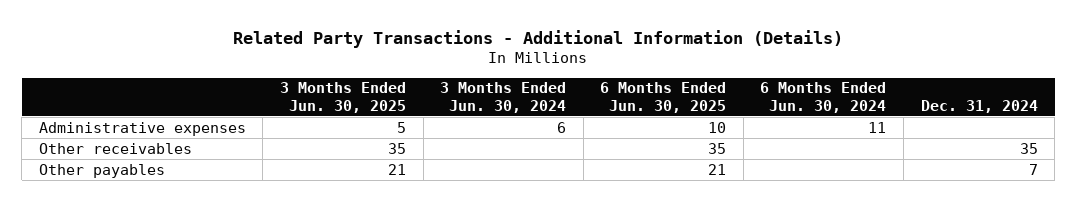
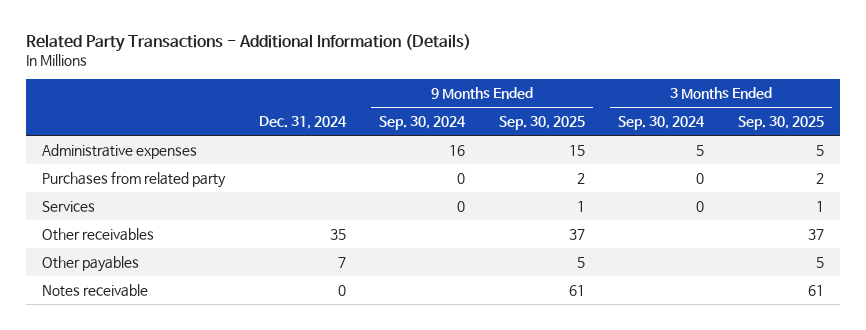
- | 3 Months Ended Jun. 30, 2025 | 3 Months Ended Jun. 30, 2024 | 6 Months Ended Jun. 30, 2025 | 6 Months Ended Jun. 30, 2024 | Dec. 31, 2024
+ | Dec. 31, 2024 | 9 Months Ended Sep. 30, 2024 | 9 Months Ended Sep. 30, 2025 | 3 Months Ended Sep. 30, 2024 | 3 Months Ended Sep. 30, 2025
+ Purchases from related party | | 0 | 2 | 0 | 2
+ Services | | 0 | 1 | 0 | 1
+ Notes receivable | 0 | | 61 | | 61

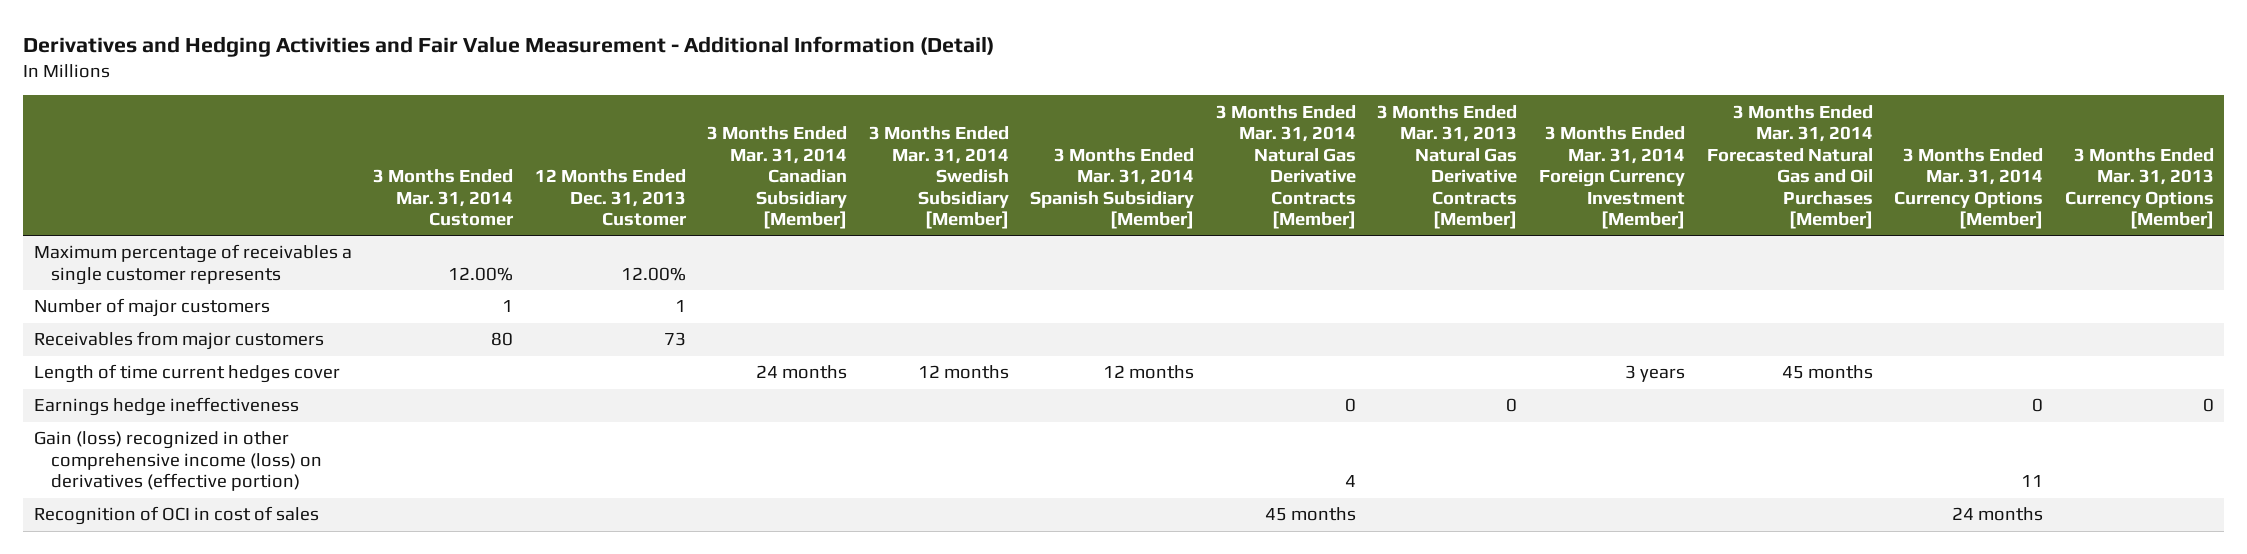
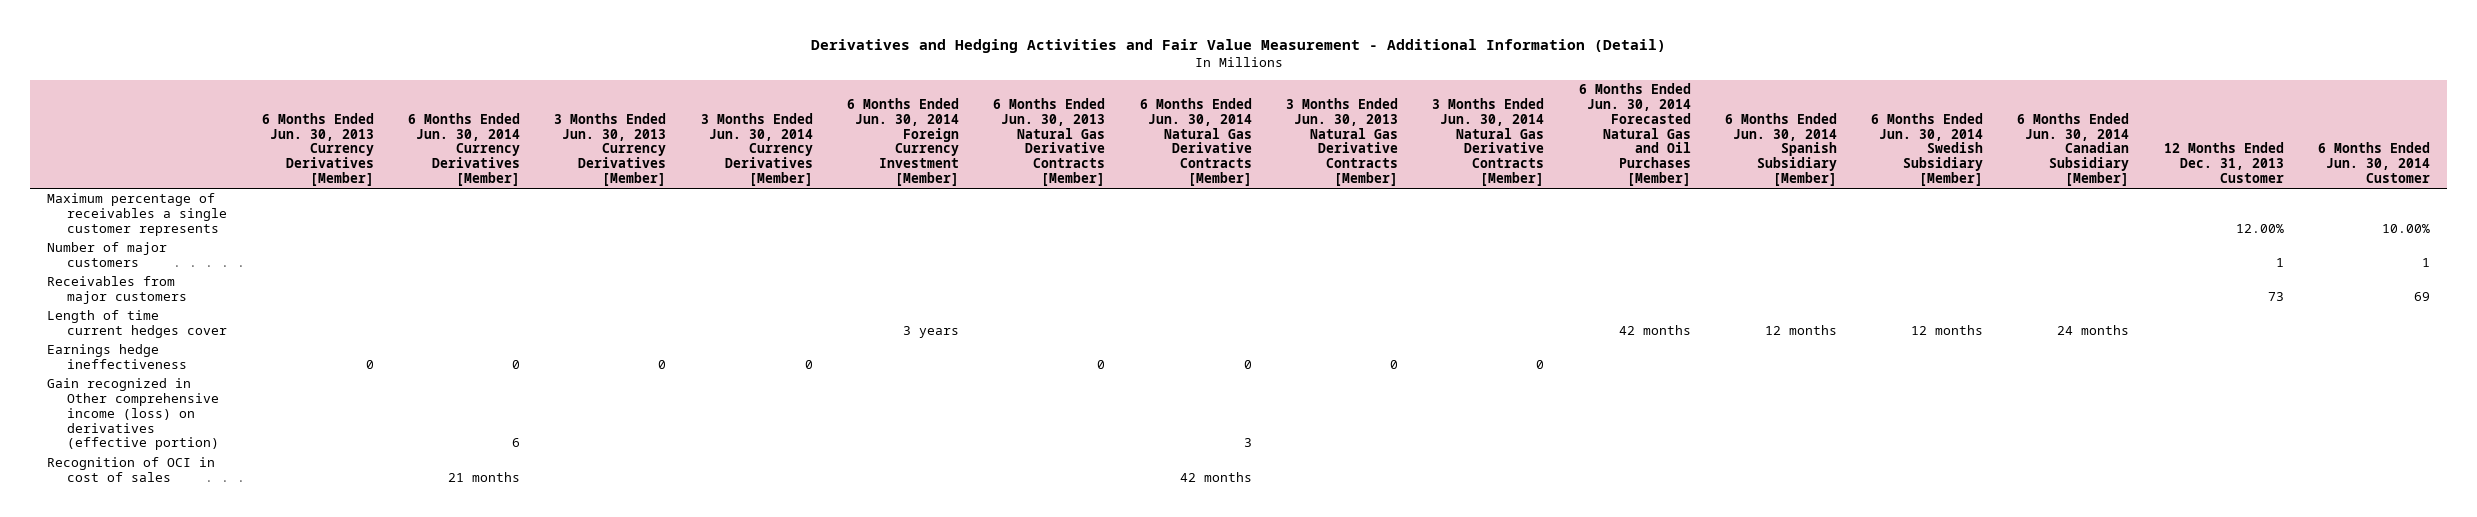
- | 3 Months Ended Mar. 31, 2014 Customer | 12 Months Ended Dec. 31, 2013 Customer | 3 Months Ended Mar. 31, 2014 Canadian Subsidiary [Member] | 3 Months Ended Mar. 31, 2014 Swedish Subsidiary [Member] | 3 Months Ended Mar. 31, 2014 Spanish Subsidiary [Member] | 3 Months Ended Mar. 31, 2014 Natural Gas Derivative Contracts [Member] | 3 Months Ended Mar. 31, 2013 Natural Gas Derivative Contracts [Member] | 3 Months Ended Mar. 31, 2014 Foreign Currency Investment [Member] | 3 Months Ended Mar. 31, 2014 Forecasted Natural Gas and Oil Purchases [Member] | 3 Months Ended Mar. 31, 2014 Currency Options [Member] | 3 Months Ended Mar. 31, 2013 Currency Options [Member]
+ | 6 Months Ended Jun. 30, 2013 Currency Derivatives [Member] | 6 Months Ended Jun. 30, 2014 Currency Derivatives [Member] | 3 Months Ended Jun. 30, 2013 Currency Derivatives [Member] | 3 Months Ended Jun. 30, 2014 Currency Derivatives [Member] | 6 Months Ended Jun. 30, 2014 Foreign Currency Investment [Member] | 6 Months Ended Jun. 30, 2013 Natural Gas Derivative Contracts [Member] | 6 Months Ended Jun. 30, 2014 Natural Gas Derivative Contracts [Member] | 3 Months Ended Jun. 30, 2013 Natural Gas Derivative Contracts [Member] | 3 Months Ended Jun. 30, 2014 Natural Gas Derivative Contracts [Member] | 6 Months Ended Jun. 30, 2014 Forecasted Natural Gas and Oil Purchases [Member] | 6 Months Ended Jun. 30, 2014 Spanish Subsidiary [Member] | 6 Months Ended Jun. 30, 2014 Swedish Subsidiary [Member] | 6 Months Ended Jun. 30, 2014 Canadian Subsidiary [Member] | 12 Months Ended Dec. 31, 2013 Customer | 6 Months Ended Jun. 30, 2014 Customer
- Gain (loss) recognized in other comprehensive income (loss) on derivatives (effective portion) | | | | | | 4 | | | | 11 |
+ Gain recognized in Other comprehensive income (loss) on derivatives (effective portion) | | 6 | | | | | 3 | | | | | | | |

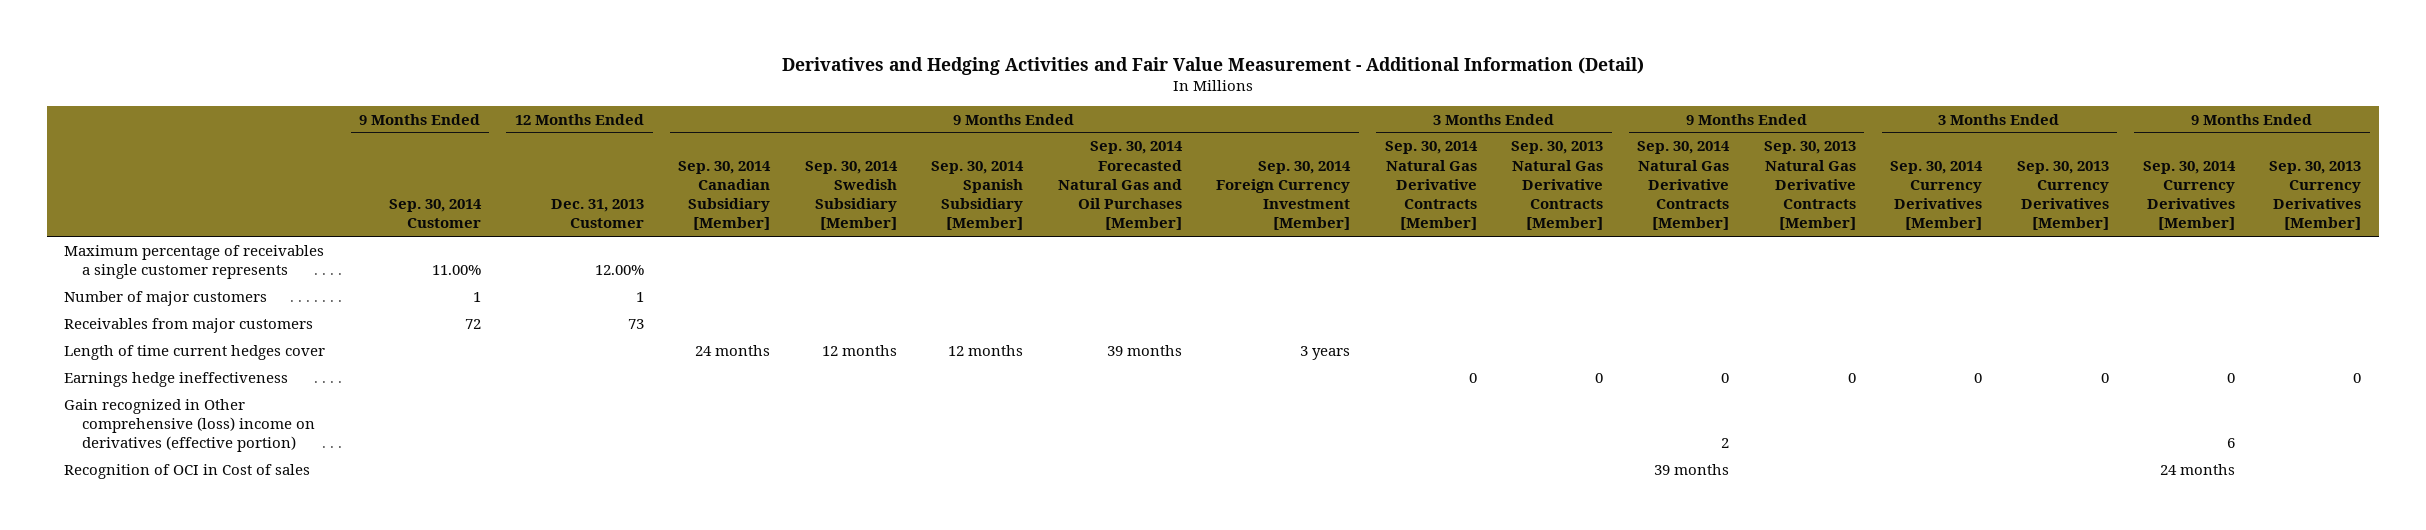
- | 6 Months Ended Jun. 30, 2013 Currency Derivatives [Member] | 6 Months Ended Jun. 30, 2014 Currency Derivatives [Member] | 3 Months Ended Jun. 30, 2013 Currency Derivatives [Member] | 3 Months Ended Jun. 30, 2014 Currency Derivatives [Member] | 6 Months Ended Jun. 30, 2014 Foreign Currency Investment [Member] | 6 Months Ended Jun. 30, 2013 Natural Gas Derivative Contracts [Member] | 6 Months Ended Jun. 30, 2014 Natural Gas Derivative Contracts [Member] | 3 Months Ended Jun. 30, 2013 Natural Gas Derivative Contracts [Member] | 3 Months Ended Jun. 30, 2014 Natural Gas Derivative Contracts [Member] | 6 Months Ended Jun. 30, 2014 Forecasted Natural Gas and Oil Purchases [Member] | 6 Months Ended Jun. 30, 2014 Spanish Subsidiary [Member] | 6 Months Ended Jun. 30, 2014 Swedish Subsidiary [Member] | 6 Months Ended Jun. 30, 2014 Canadian Subsidiary [Member] | 12 Months Ended Dec. 31, 2013 Customer | 6 Months Ended Jun. 30, 2014 Customer
+ | 9 Months Ended Sep. 30, 2014 Customer | 12 Months Ended Dec. 31, 2013 Customer | 9 Months Ended Sep. 30, 2014 Canadian Subsidiary [Member] | 9 Months Ended Sep. 30, 2014 Swedish Subsidiary [Member] | 9 Months Ended Sep. 30, 2014 Spanish Subsidiary [Member] | 9 Months Ended Sep. 30, 2014 Forecasted Natural Gas and Oil Purchases [Member] | 9 Months Ended Sep. 30, 2014 Foreign Currency Investment [Member] | 3 Months Ended Sep. 30, 2014 Natural Gas Derivative Contracts [Member] | 3 Months Ended Sep. 30, 2013 Natural Gas Derivative Contracts [Member] | 9 Months Ended Sep. 30, 2014 Natural Gas Derivative Contracts [Member] | 9 Months Ended Sep. 30, 2013 Natural Gas Derivative Contracts [Member] | 3 Months Ended Sep. 30, 2014 Currency Derivatives [Member] | 3 Months Ended Sep. 30, 2013 Currency Derivatives [Member] | 9 Months Ended Sep. 30, 2014 Currency Derivatives [Member] | 9 Months Ended Sep. 30, 2013 Currency Derivatives [Member]
- Gain recognized in Other comprehensive income (loss) on derivatives (effective portion) | | 6 | | | | | 3 | | | | | | | |
- Recognition of OCI in cost of sales | | 21 months | | | | | 42 months | | | | | | | |
+ Gain recognized in Other comprehensive (loss) income on derivatives (effective portion) | | | | | | | | | | 2 | | | | 6 |
+ Recognition of OCI in Cost of sales | | | | | | | | | | 39 months | | | | 24 months |

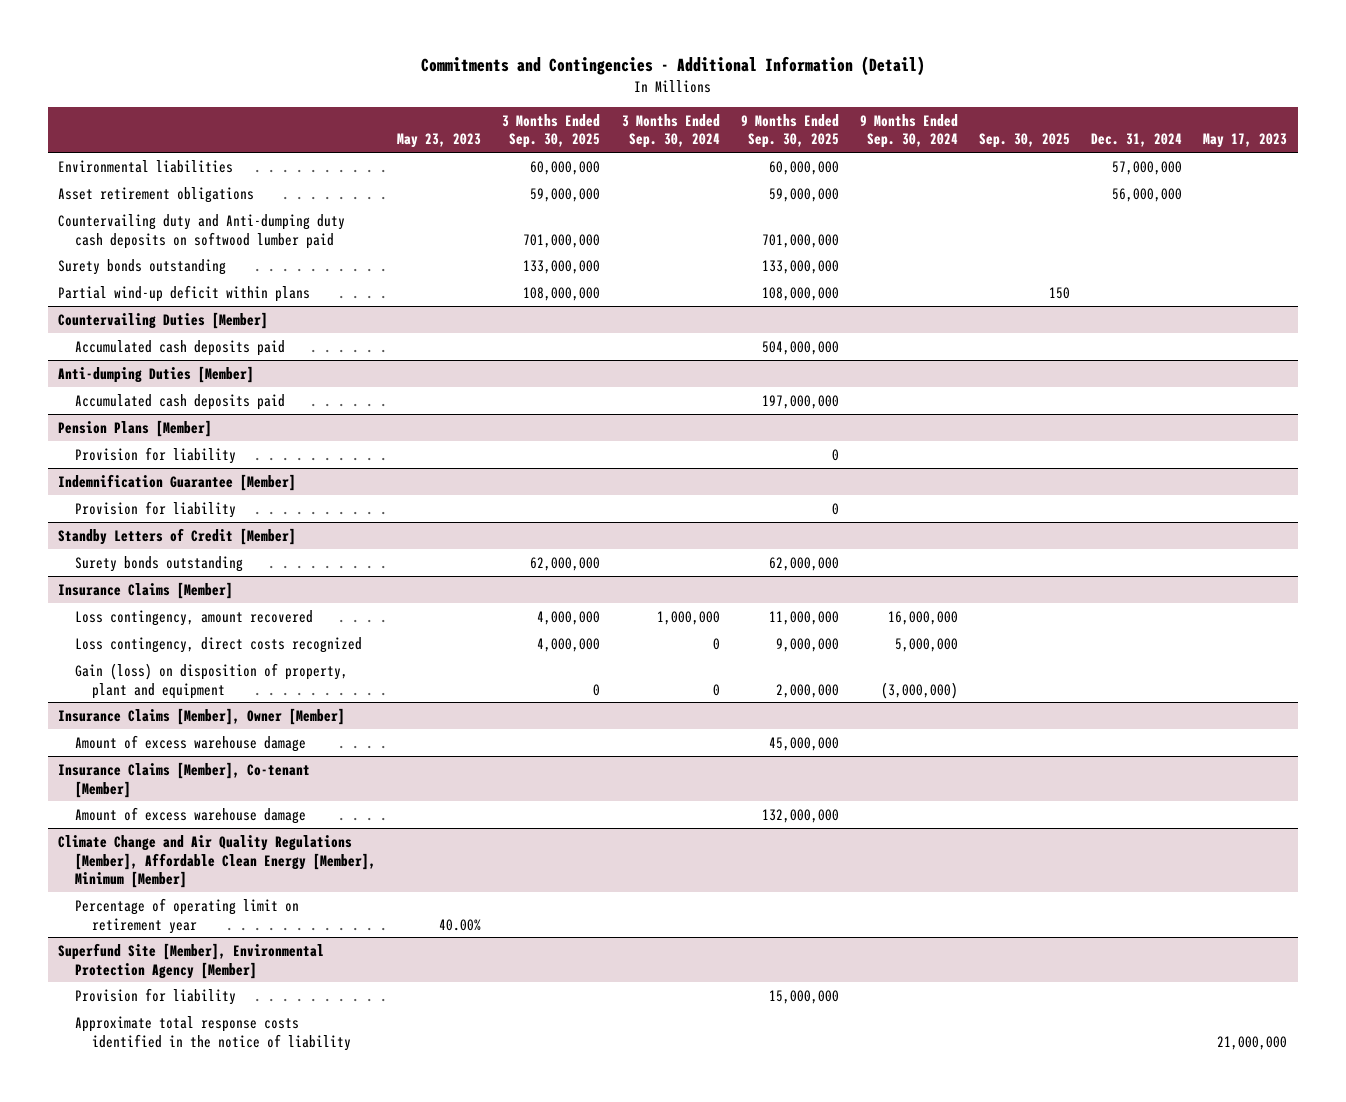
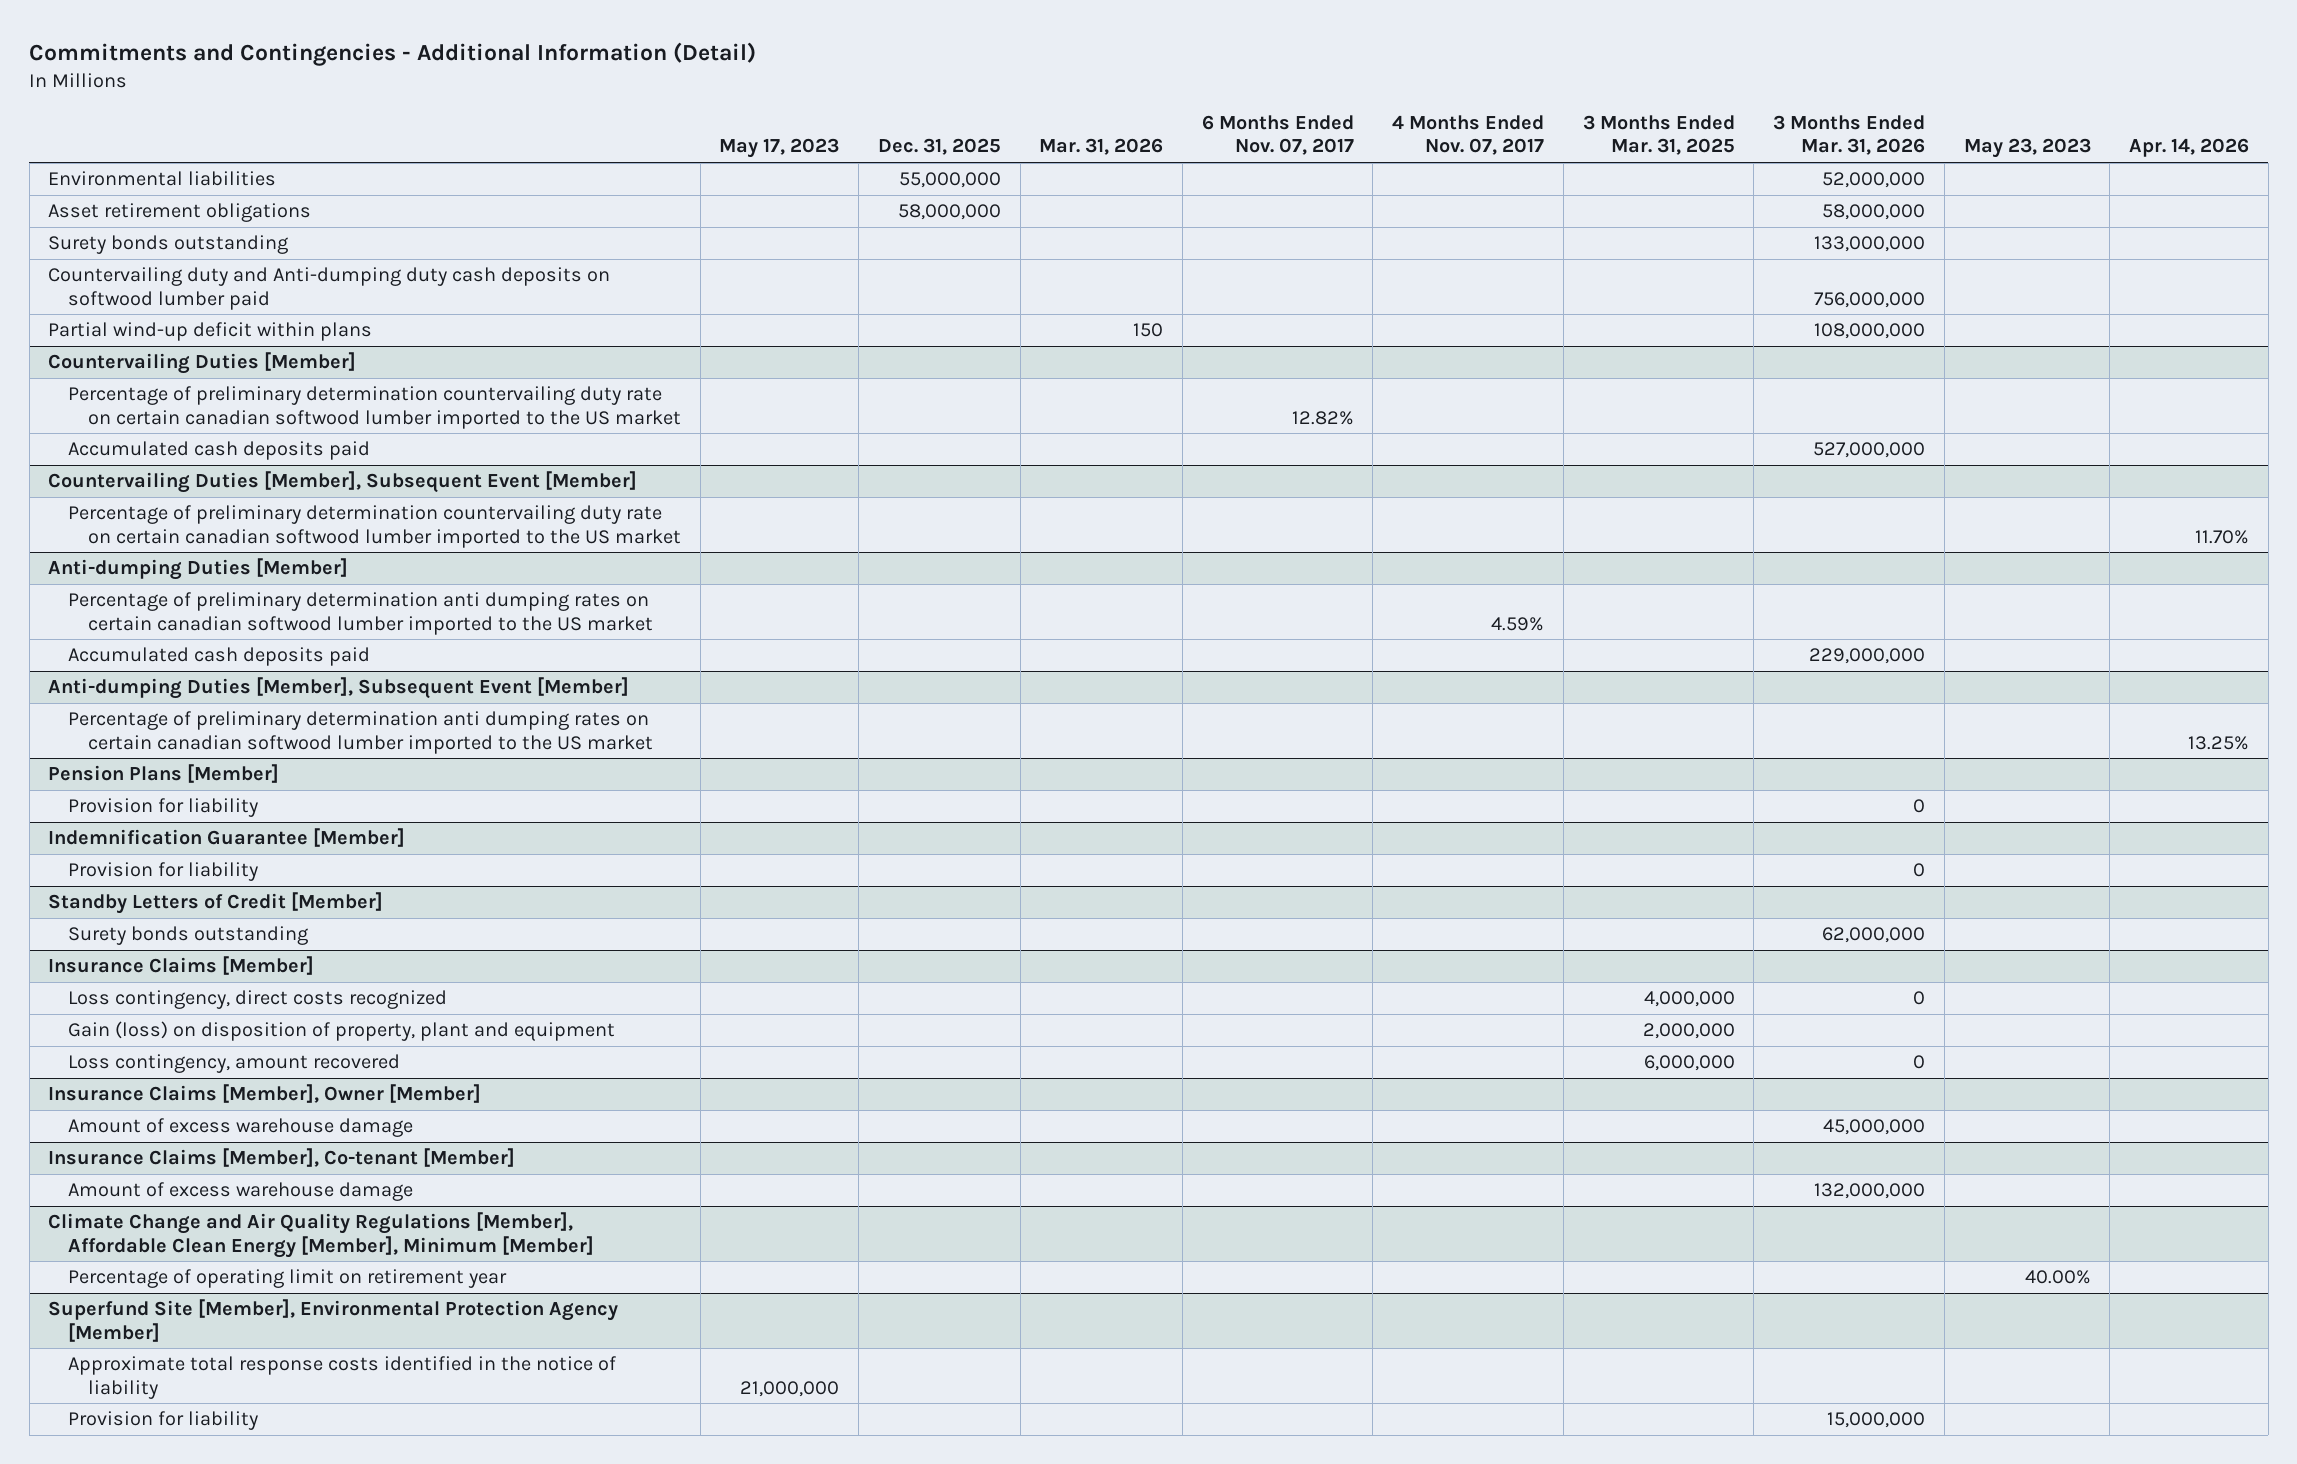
- | May 23, 2023 | 3 Months Ended Sep. 30, 2025 | 3 Months Ended Sep. 30, 2024 | 9 Months Ended Sep. 30, 2025 | 9 Months Ended Sep. 30, 2024 | Sep. 30, 2025 | Dec. 31, 2024 | May 17, 2023
+ | May 17, 2023 | Dec. 31, 2025 | Mar. 31, 2026 | 6 Months Ended Nov. 07, 2017 | 4 Months Ended Nov. 07, 2017 | 3 Months Ended Mar. 31, 2025 | 3 Months Ended Mar. 31, 2026 | May 23, 2023 | Apr. 14, 2026
moved down: Countervailing duty and Anti-dumping duty cash deposits on softwood lumber paid | | | | | | | 756,000,000 | |
@ Countervailing Duties [Member]
+ Percentage of preliminary determination countervailing duty rate on certain canadian softwood lumber imported to the US market | | | | 12.82% | | | | |
+ Countervailing Duties [Member], Subsequent Event [Member]
+ Percentage of preliminary determination countervailing duty rate on certain canadian softwood lumber imported to the US market | | | | | | | | | 11.70%
@ Anti-dumping Duties [Member]
+ Percentage of preliminary determination anti dumping rates on certain canadian softwood lumber imported to the US market | | | | | 4.59% | | | |
+ Anti-dumping Duties [Member], Subsequent Event [Member]
+ Percentage of preliminary determination anti dumping rates on certain canadian softwood lumber imported to the US market | | | | | | | | | 13.25%
@ Insurance Claims [Member]
moved down: Loss contingency, amount recovered | | | | | | 6,000,000 | 0 | |
@ Superfund Site [Member], Environmental Protection Agency [Member]
moved down: Provision for liability | | | | | | | 15,000,000 | |

